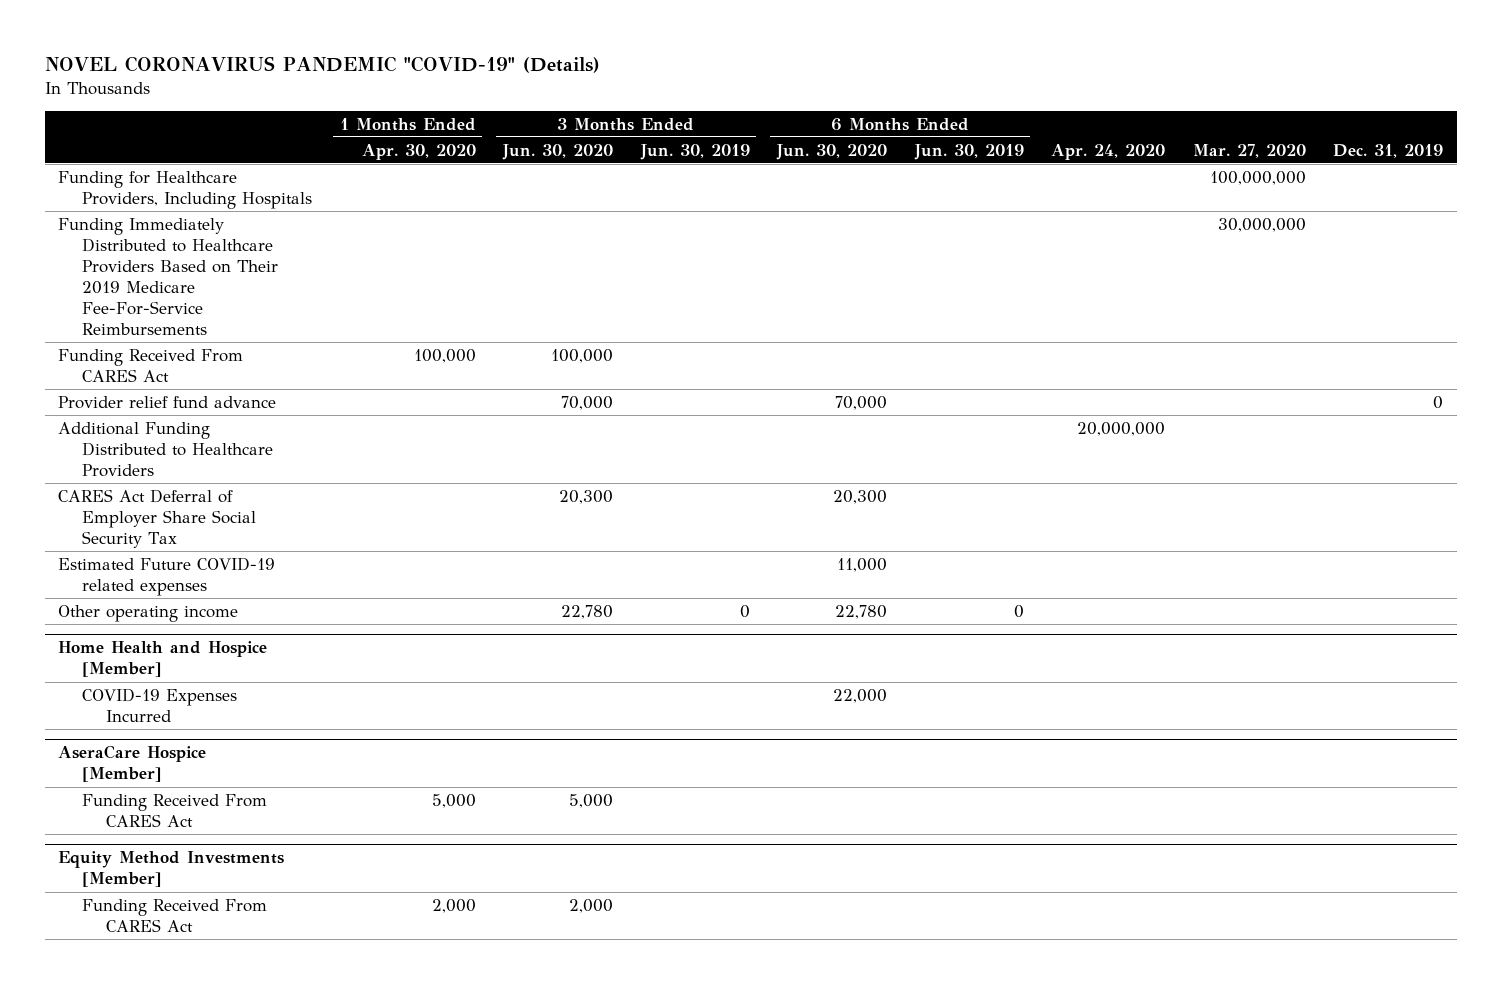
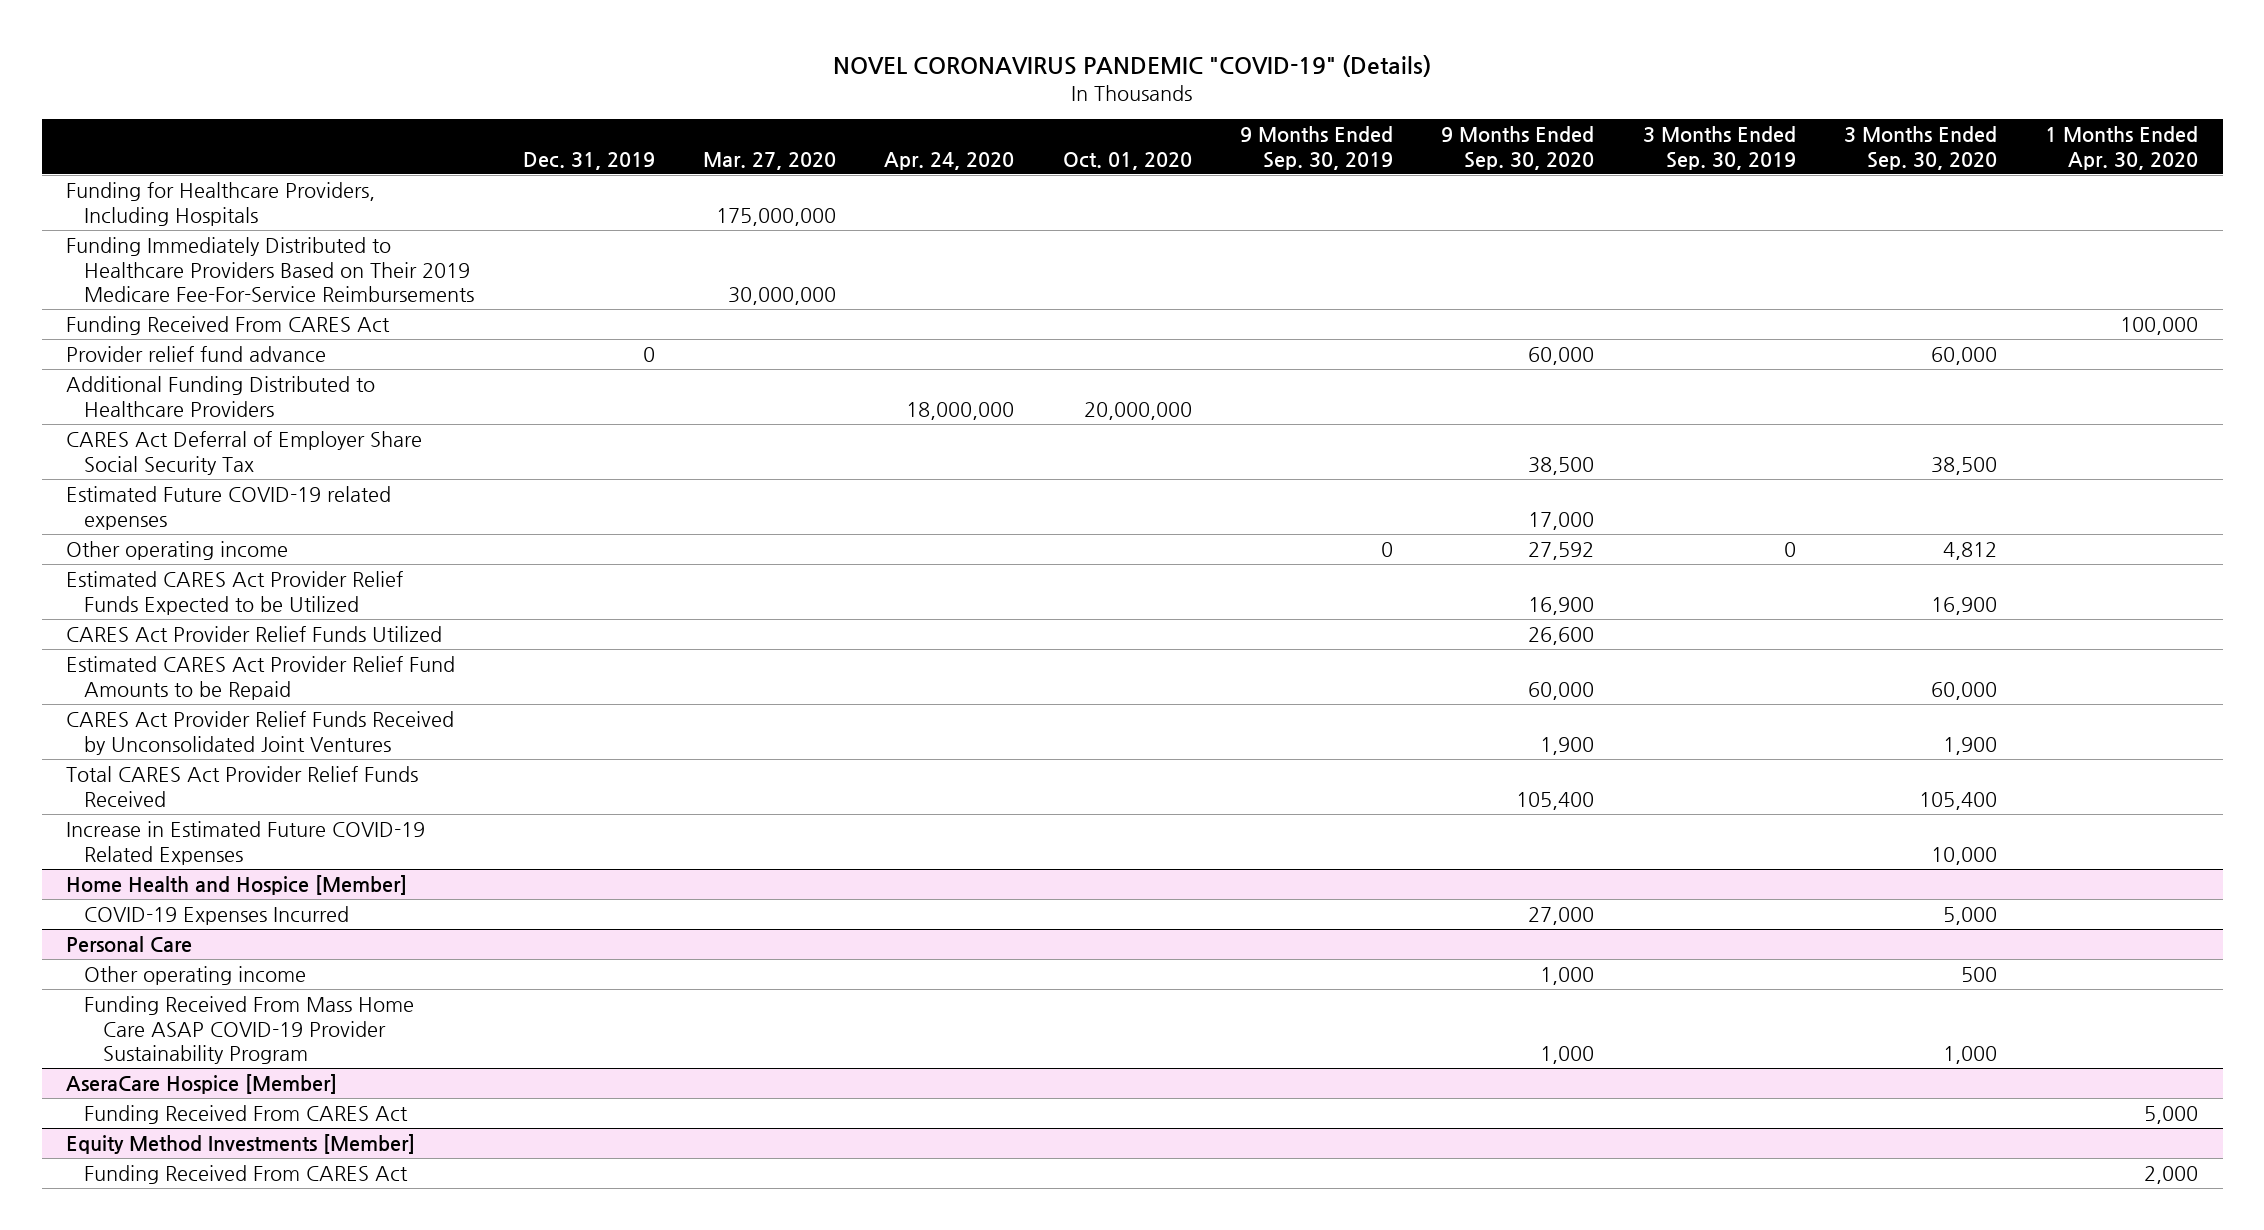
- | 1 Months Ended Apr. 30, 2020 | 3 Months Ended Jun. 30, 2020 | 3 Months Ended Jun. 30, 2019 | 6 Months Ended Jun. 30, 2020 | 6 Months Ended Jun. 30, 2019 | Apr. 24, 2020 | Mar. 27, 2020 | Dec. 31, 2019
+ | Dec. 31, 2019 | Mar. 27, 2020 | Apr. 24, 2020 | Oct. 01, 2020 | 9 Months Ended Sep. 30, 2019 | 9 Months Ended Sep. 30, 2020 | 3 Months Ended Sep. 30, 2019 | 3 Months Ended Sep. 30, 2020 | 1 Months Ended Apr. 30, 2020
- Funding for Healthcare Providers, Including Hospitals | | | | | | | 100,000,000 |
+ Funding for Healthcare Providers, Including Hospitals | | 175,000,000 | | | | | | |
- Additional Funding Distributed to Healthcare Providers | | | | | | 20,000,000 | |
+ Additional Funding Distributed to Healthcare Providers | | | 18,000,000 | 20,000,000 | | | | |
+ Estimated CARES Act Provider Relief Funds Expected to be Utilized | | | | | | 16,900 | | 16,900 |
+ CARES Act Provider Relief Funds Utilized | | | | | | 26,600 | | |
+ Estimated CARES Act Provider Relief Fund Amounts to be Repaid | | | | | | 60,000 | | 60,000 |
+ CARES Act Provider Relief Funds Received by Unconsolidated Joint Ventures | | | | | | 1,900 | | 1,900 |
+ Total CARES Act Provider Relief Funds Received | | | | | | 105,400 | | 105,400 |
+ Increase in Estimated Future COVID-19 Related Expenses | | | | | | | | 10,000 |
+ Personal Care
+ Other operating income | | | | | | 1,000 | | 500 |
+ Funding Received From Mass Home Care ASAP COVID-19 Provider Sustainability Program | | | | | | 1,000 | | 1,000 |

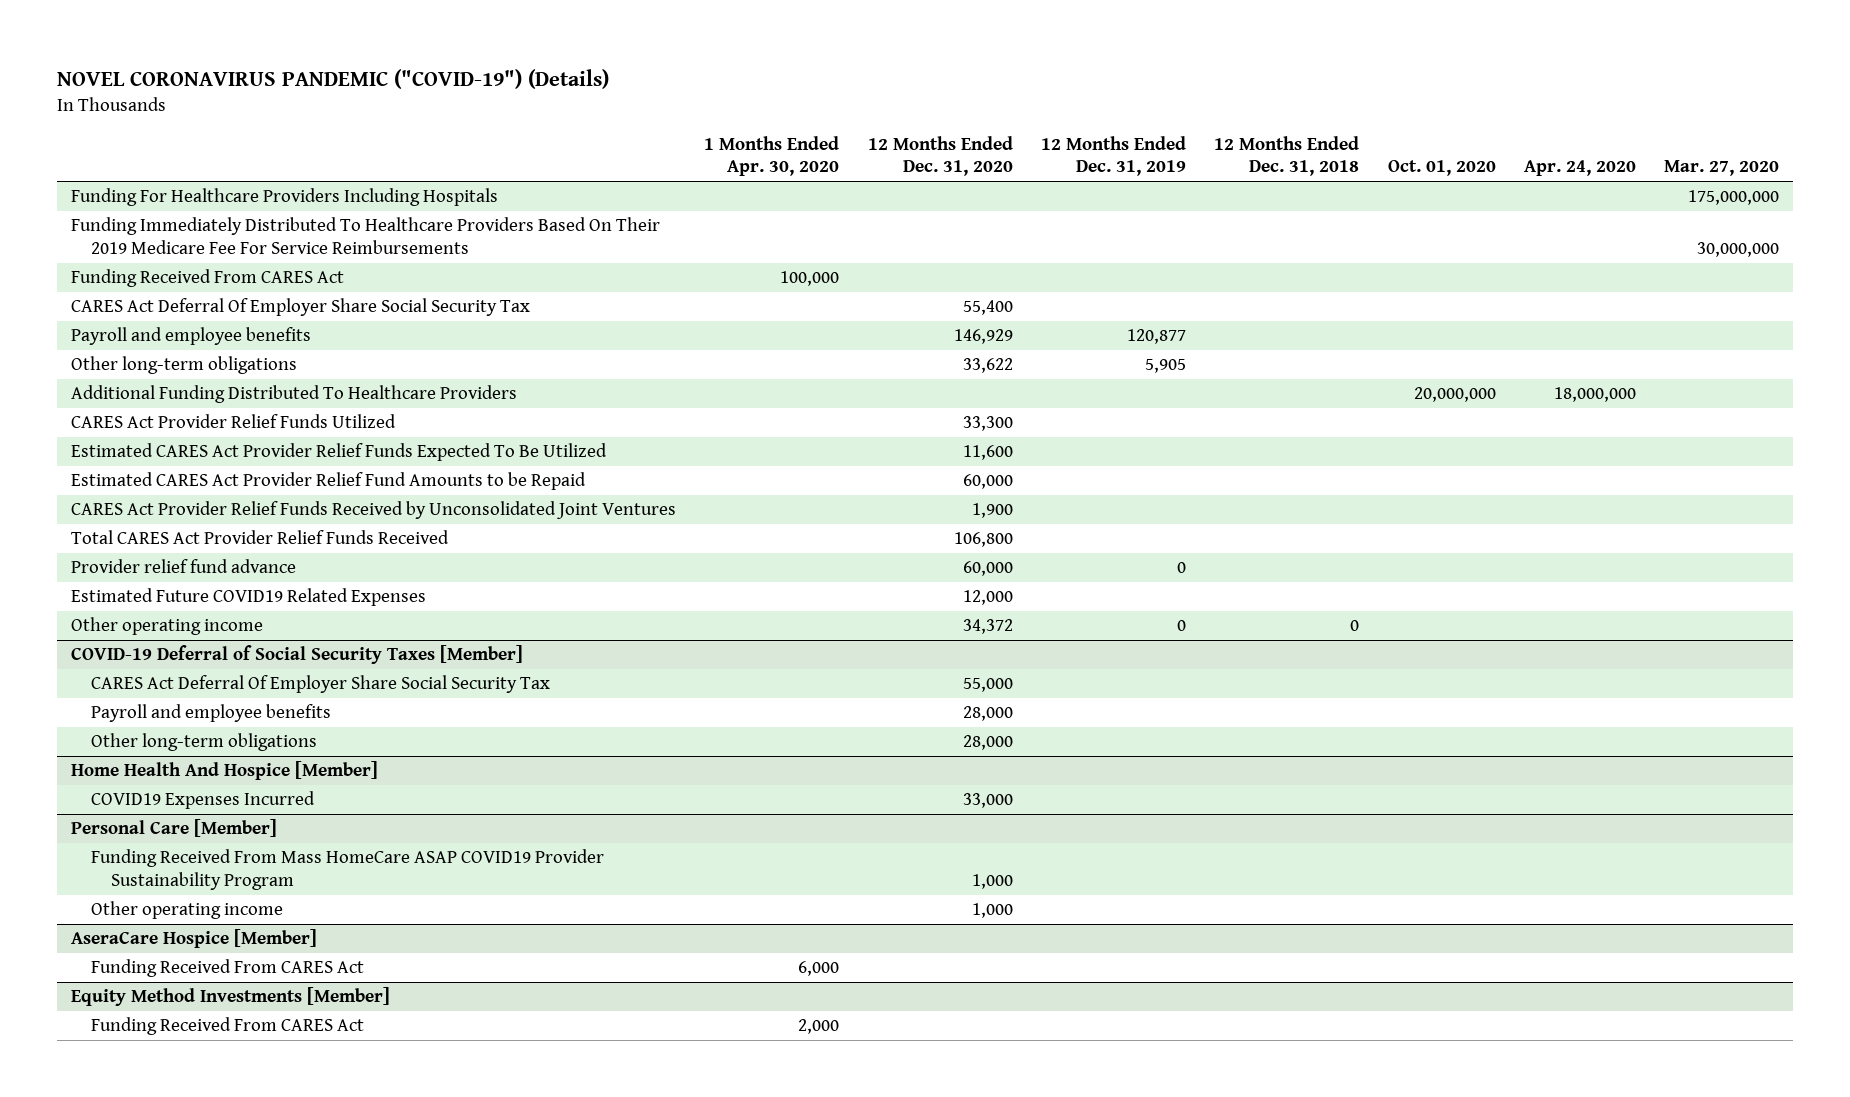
- NOVEL CORONAVIRUS PANDEMIC "COVID-19" (Details)
+ NOVEL CORONAVIRUS PANDEMIC ("COVID-19") (Details)
- | Dec. 31, 2019 | Mar. 27, 2020 | Apr. 24, 2020 | Oct. 01, 2020 | 9 Months Ended Sep. 30, 2019 | 9 Months Ended Sep. 30, 2020 | 3 Months Ended Sep. 30, 2019 | 3 Months Ended Sep. 30, 2020 | 1 Months Ended Apr. 30, 2020
+ | 1 Months Ended Apr. 30, 2020 | 12 Months Ended Dec. 31, 2020 | 12 Months Ended Dec. 31, 2019 | 12 Months Ended Dec. 31, 2018 | Oct. 01, 2020 | Apr. 24, 2020 | Mar. 27, 2020
- Funding for Healthcare Providers, Including Hospitals | | 175,000,000 | | | | | | |
- Funding Immediately Distributed to Healthcare Providers Based on Their 2019 Medicare Fee-For-Service Reimbursements | | 30,000,000 | | | | | | |
+ Funding For Healthcare Providers Including Hospitals | | | | | | | 175,000,000
+ Funding Immediately Distributed To Healthcare Providers Based On Their 2019 Medicare Fee For Service Reimbursements | | | | | | | 30,000,000
- Additional Funding Distributed to Healthcare Providers | | | 18,000,000 | 20,000,000 | | | | |
- CARES Act Deferral of Employer Share Social Security Tax | | | | | | 38,500 | | 38,500 |
- Estimated Future COVID-19 related expenses | | | | | | 17,000 | | |
- Estimated CARES Act Provider Relief Funds Expected to be Utilized | | | | | | 16,900 | | 16,900 |
+ CARES Act Deferral Of Employer Share Social Security Tax | | 55,400 | | | | |
+ Payroll and employee benefits | | 146,929 | 120,877 | | | |
+ Other long-term obligations | | 33,622 | 5,905 | | | |
+ Additional Funding Distributed To Healthcare Providers | | | | | 20,000,000 | 18,000,000 |
+ Estimated CARES Act Provider Relief Funds Expected To Be Utilized | | 11,600 | | | | |
- Increase in Estimated Future COVID-19 Related Expenses | | | | | | | | 10,000 |
- Home Health and Hospice [Member]
- COVID-19 Expenses Incurred | | | | | | 27,000 | | 5,000 |
- Personal Care
moved down: Provider relief fund advance | | 60,000 | 0 | | | |
+ Estimated Future COVID19 Related Expenses | | 12,000 | | | | |
moved down: Other operating income | | 34,372 | 0 | 0 | | |
+ COVID-19 Deferral of Social Security Taxes [Member]
+ CARES Act Deferral Of Employer Share Social Security Tax | | 55,000 | | | | |
+ Payroll and employee benefits | | 28,000 | | | | |
+ Other long-term obligations | | 28,000 | | | | |
+ Home Health And Hospice [Member]
+ COVID19 Expenses Incurred | | 33,000 | | | | |
+ Personal Care [Member]
+ Funding Received From Mass HomeCare ASAP COVID19 Provider Sustainability Program | | 1,000 | | | | |
- Funding Received From Mass Home Care ASAP COVID-19 Provider Sustainability Program | | | | | | 1,000 | | 1,000 |
@ AseraCare Hospice [Member]
- Funding Received From CARES Act | | | | | | | | | 5,000
+ Funding Received From CARES Act | 6,000 | | | | | |

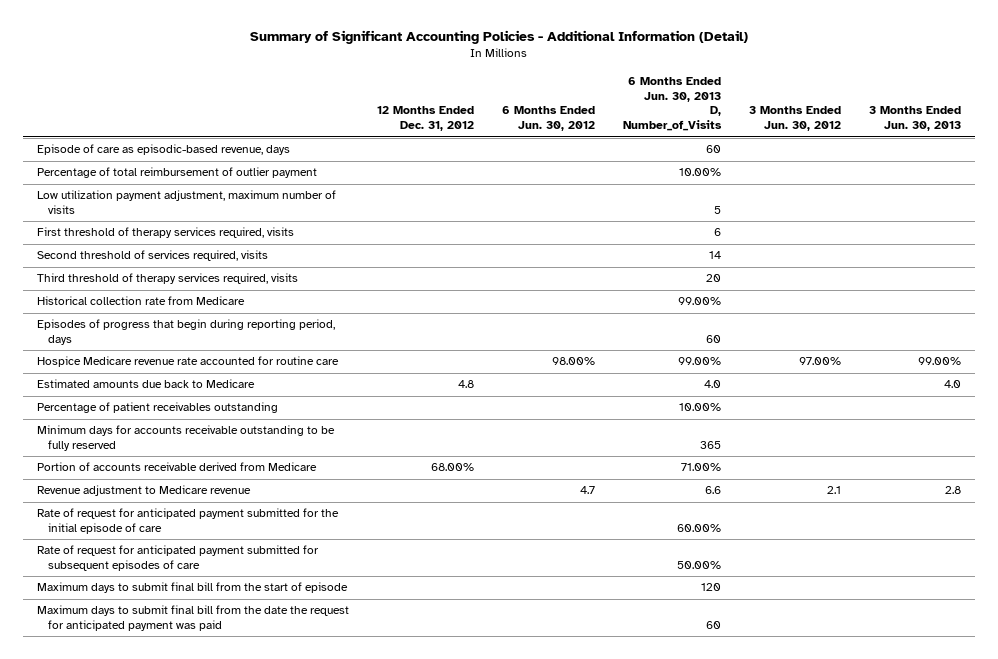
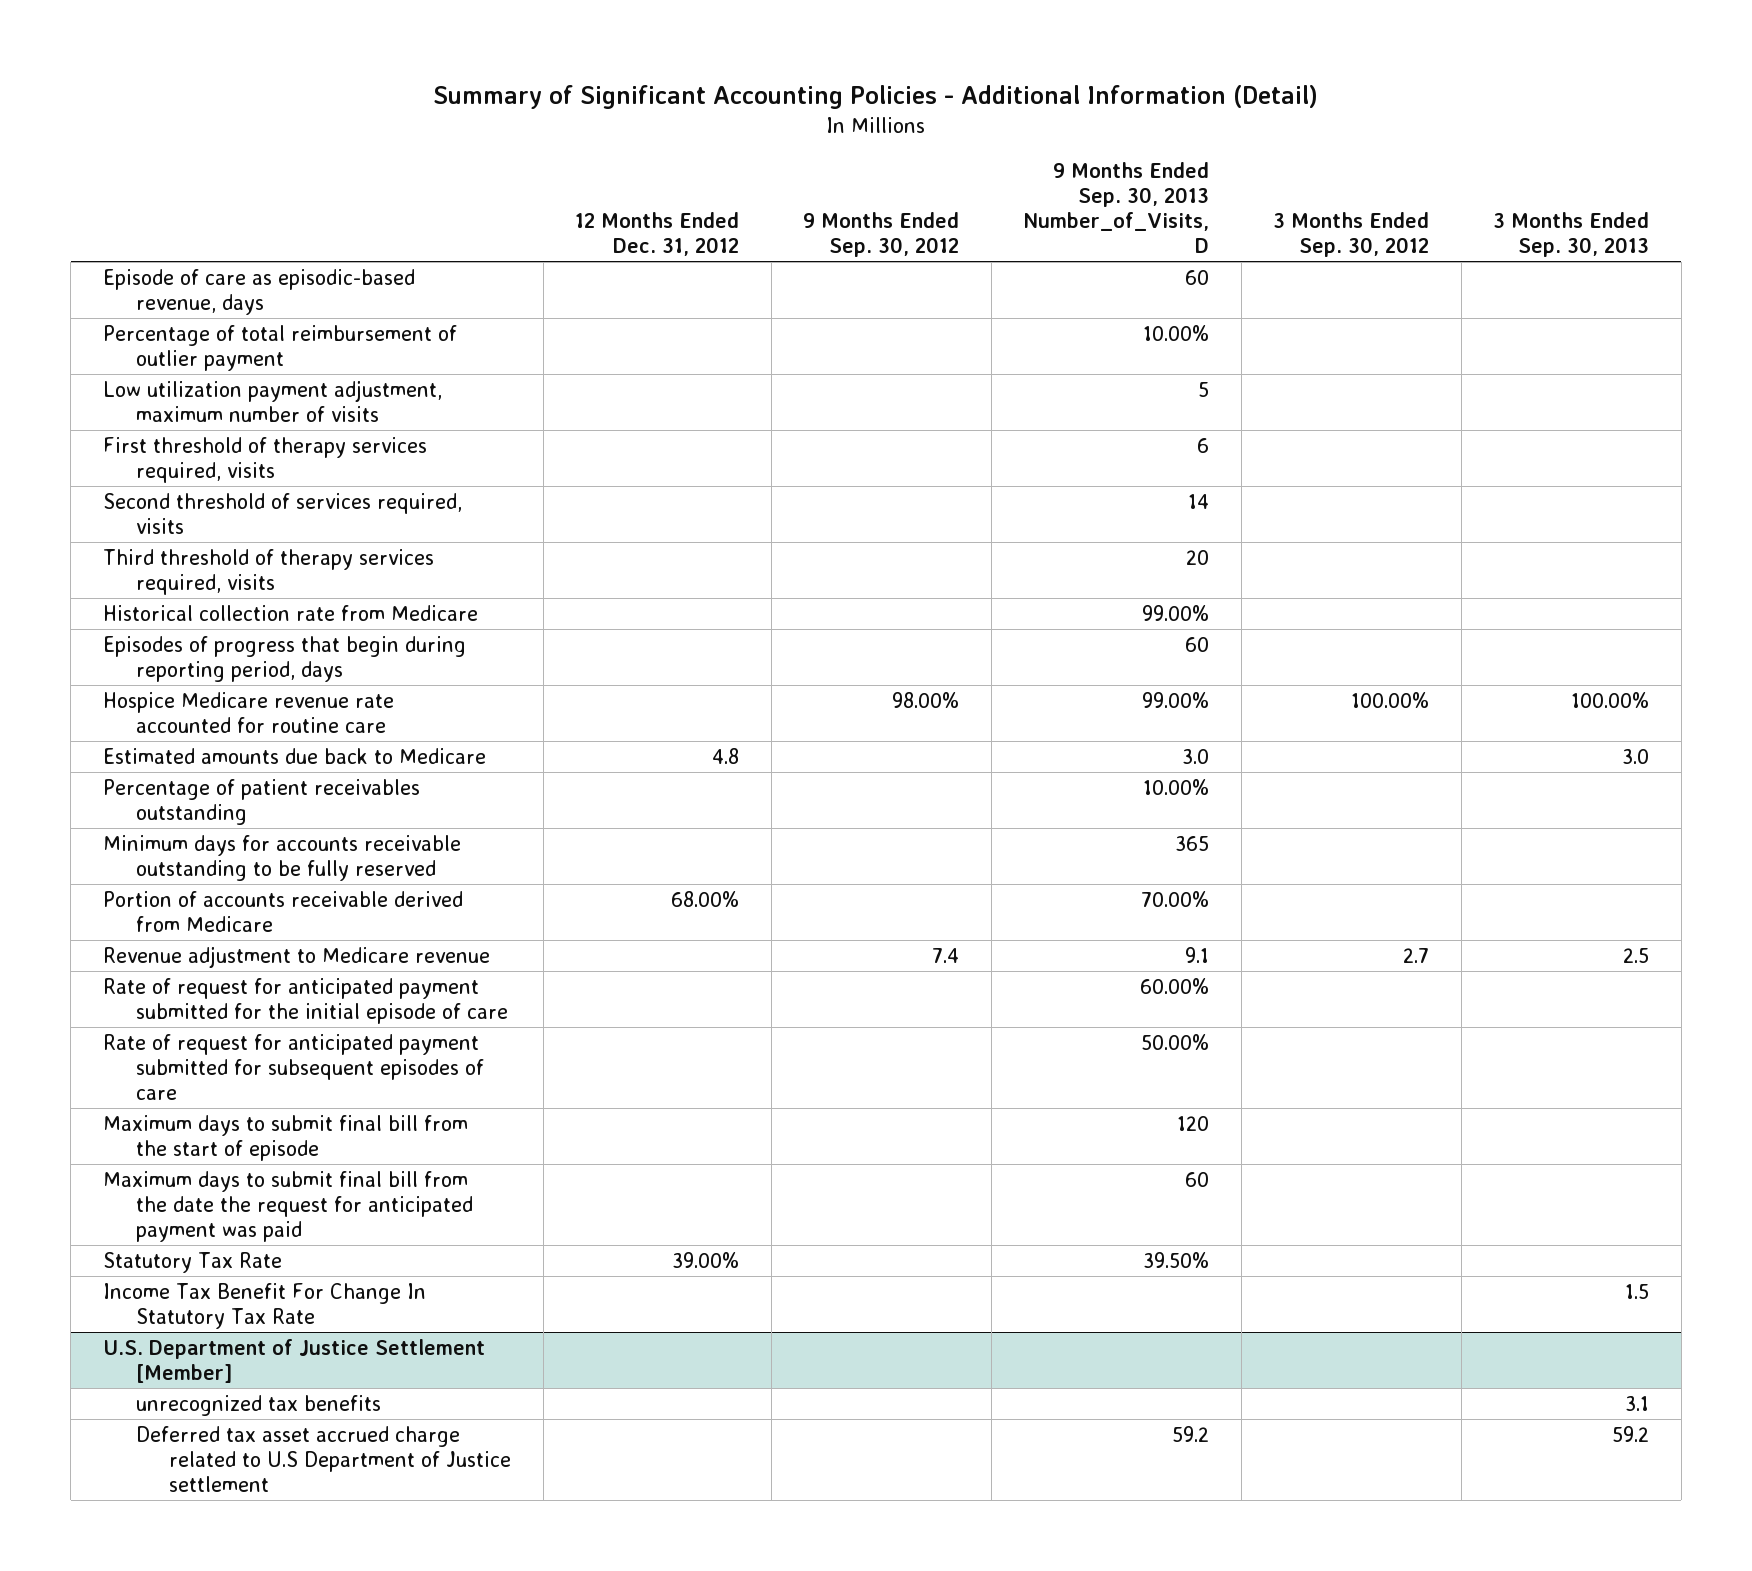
- | 12 Months Ended Dec. 31, 2012 | 6 Months Ended Jun. 30, 2012 | 6 Months Ended Jun. 30, 2013 D, Number_of_Visits | 3 Months Ended Jun. 30, 2012 | 3 Months Ended Jun. 30, 2013
+ | 12 Months Ended Dec. 31, 2012 | 9 Months Ended Sep. 30, 2012 | 9 Months Ended Sep. 30, 2013 Number_of_Visits, D | 3 Months Ended Sep. 30, 2012 | 3 Months Ended Sep. 30, 2013
+ Statutory Tax Rate | 39.00% | | 39.50% | |
+ Income Tax Benefit For Change In Statutory Tax Rate | | | | | 1.5
+ U.S. Department of Justice Settlement [Member]
+ unrecognized tax benefits | | | | | 3.1
+ Deferred tax asset accrued charge related to U.S Department of Justice settlement | | | 59.2 | | 59.2

